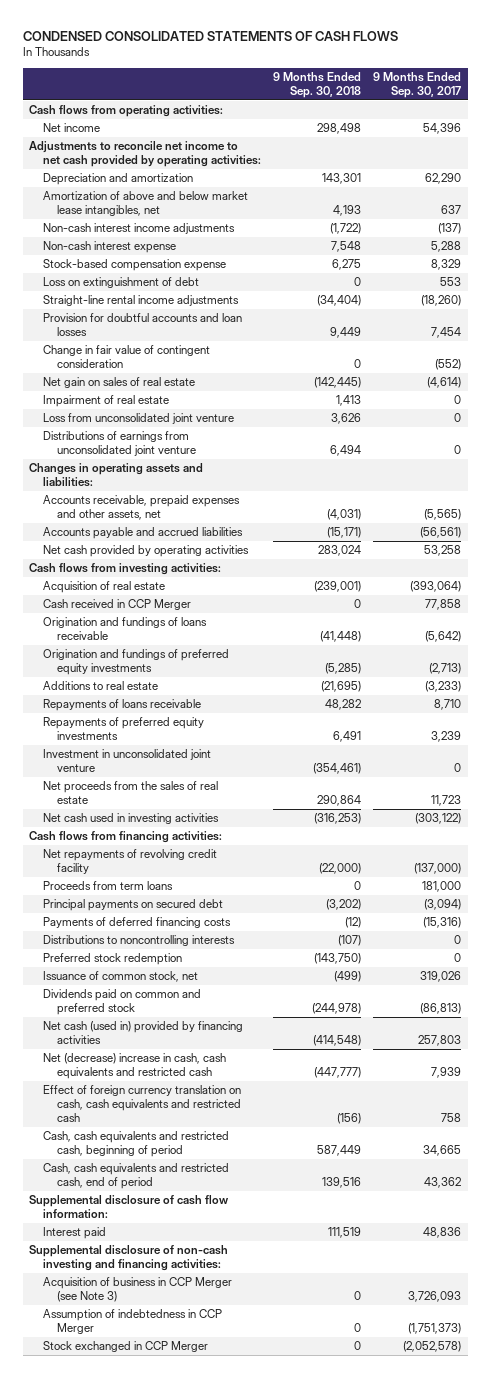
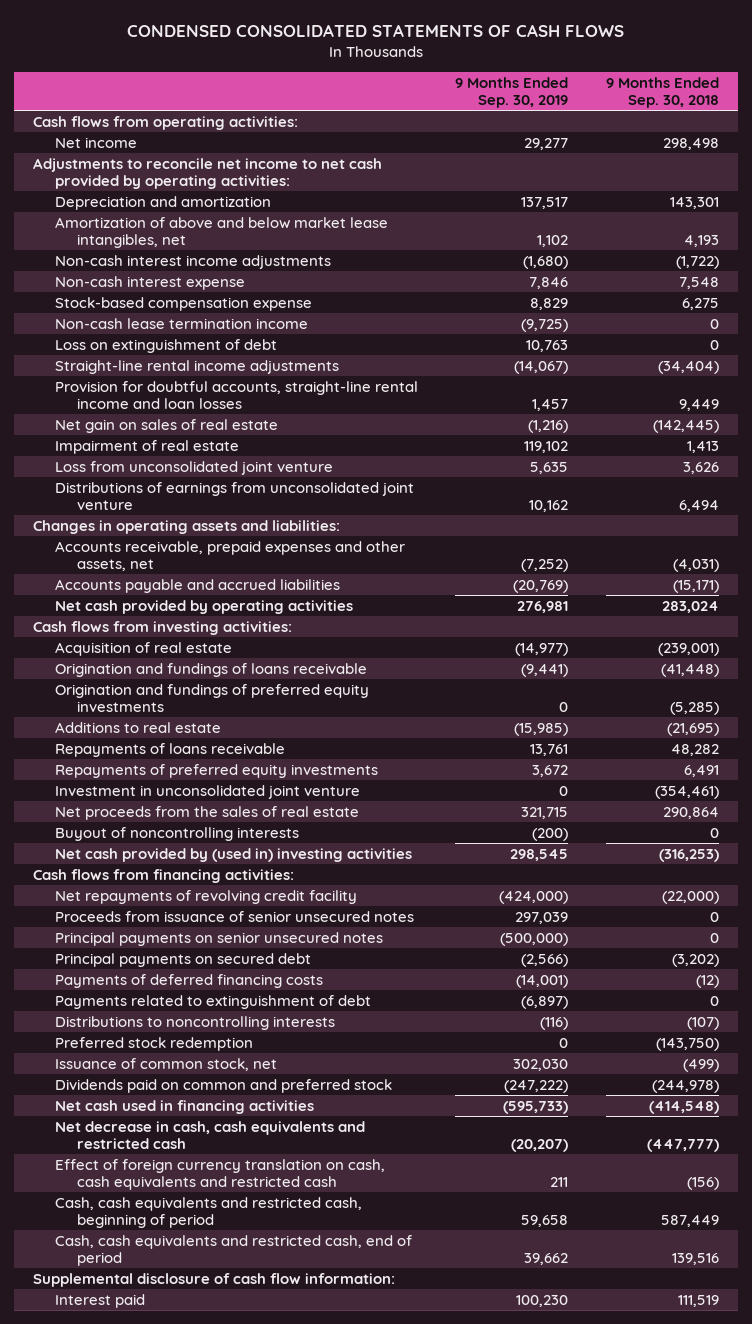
- | 9 Months Ended Sep. 30, 2018 | 9 Months Ended Sep. 30, 2017
+ | 9 Months Ended Sep. 30, 2019 | 9 Months Ended Sep. 30, 2018
+ Non-cash lease termination income | (9,725) | 0
- Provision for doubtful accounts and loan losses | 9,449 | 7,454
- Change in fair value of contingent consideration | 0 | (552)
+ Provision for doubtful accounts, straight-line rental income and loan losses | 1,457 | 9,449
- Cash received in CCP Merger | 0 | 77,858
- Net cash used in investing activities | (316,253) | (303,122)
+ Buyout of noncontrolling interests | (200) | 0
+ Net cash provided by (used in) investing activities | 298,545 | (316,253)
- Proceeds from term loans | 0 | 181,000
+ Proceeds from issuance of senior unsecured notes | 297,039 | 0
+ Principal payments on senior unsecured notes | (500,000) | 0
+ Payments related to extinguishment of debt | (6,897) | 0
- Net cash (used in) provided by financing activities | (414,548) | 257,803
- Net (decrease) increase in cash, cash equivalents and restricted cash | (447,777) | 7,939
+ Net cash used in financing activities | (595,733) | (414,548)
+ Net decrease in cash, cash equivalents and restricted cash | (20,207) | (447,777)
- Supplemental disclosure of non-cash investing and financing activities:
- Acquisition of business in CCP Merger (see Note 3) | 0 | 3,726,093
- Assumption of indebtedness in CCP Merger | 0 | (1,751,373)
- Stock exchanged in CCP Merger | 0 | (2,052,578)

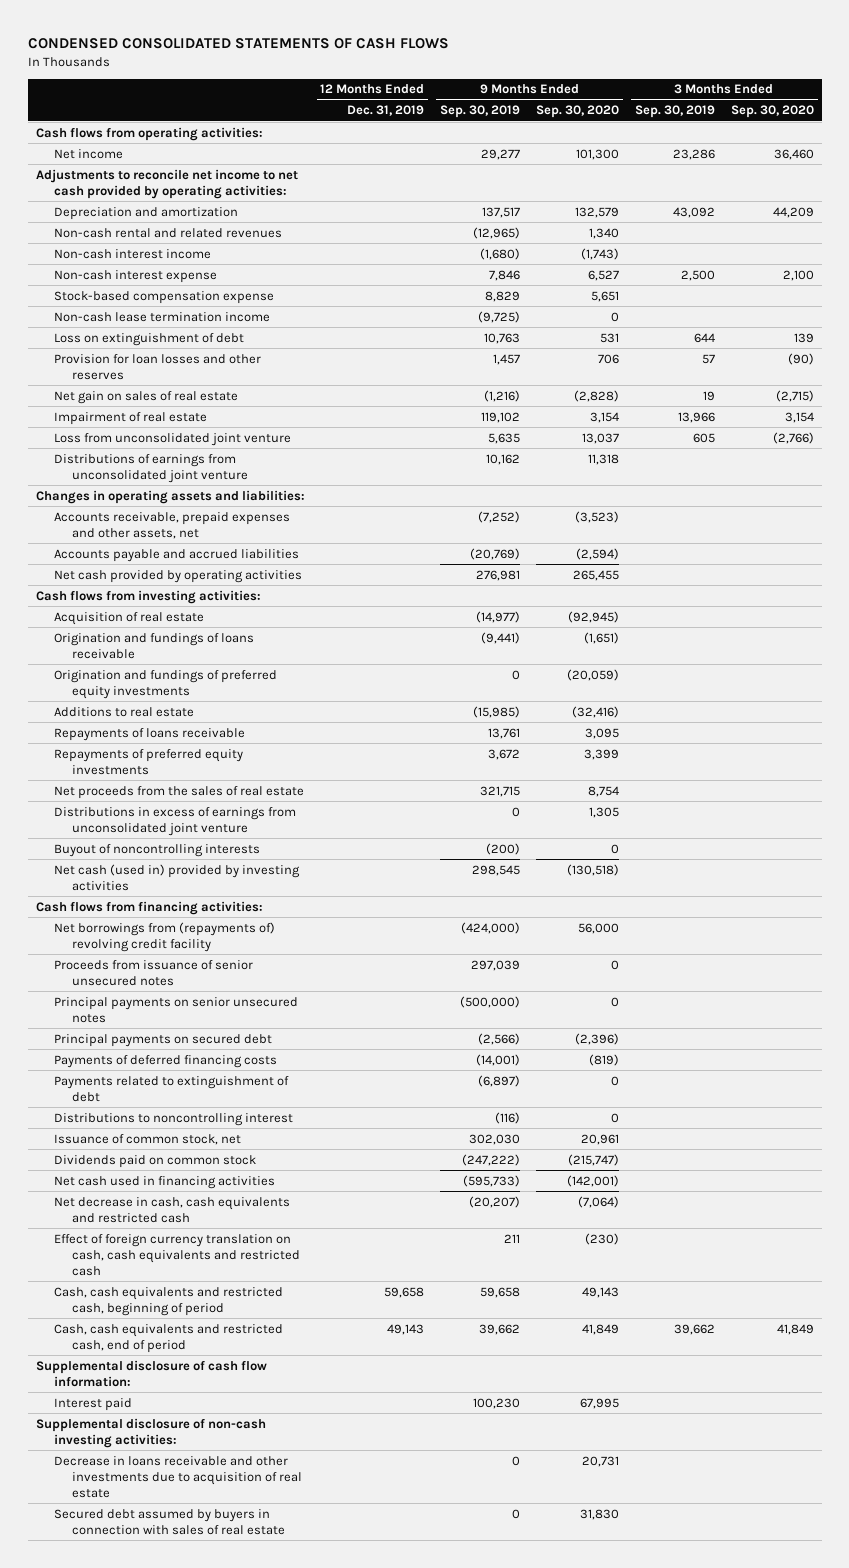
- | 9 Months Ended Sep. 30, 2019 | 9 Months Ended Sep. 30, 2018
+ | 12 Months Ended Dec. 31, 2019 | 9 Months Ended Sep. 30, 2019 | 9 Months Ended Sep. 30, 2020 | 3 Months Ended Sep. 30, 2019 | 3 Months Ended Sep. 30, 2020
- Amortization of above and below market lease intangibles, net | 1,102 | 4,193
- Non-cash interest income adjustments | (1,680) | (1,722)
+ Non-cash rental and related revenues | | (12,965) | 1,340 | |
+ Non-cash interest income | | (1,680) | (1,743) | |
- Straight-line rental income adjustments | (14,067) | (34,404)
- Provision for doubtful accounts, straight-line rental income and loan losses | 1,457 | 9,449
+ Provision for loan losses and other reserves | | 1,457 | 706 | 57 | (90)
- Investment in unconsolidated joint venture | 0 | (354,461)
+ Distributions in excess of earnings from unconsolidated joint venture | | 0 | 1,305 | |
- Net cash provided by (used in) investing activities | 298,545 | (316,253)
+ Net cash (used in) provided by investing activities | | 298,545 | (130,518) | |
- Net repayments of revolving credit facility | (424,000) | (22,000)
+ Net borrowings from (repayments of) revolving credit facility | | (424,000) | 56,000 | |
- Distributions to noncontrolling interests | (116) | (107)
- Preferred stock redemption | 0 | (143,750)
+ Distributions to noncontrolling interest | | (116) | 0 | |
- Dividends paid on common and preferred stock | (247,222) | (244,978)
+ Dividends paid on common stock | | (247,222) | (215,747) | |
+ Supplemental disclosure of non-cash investing activities:
+ Decrease in loans receivable and other investments due to acquisition of real estate | | 0 | 20,731 | |
+ Secured debt assumed by buyers in connection with sales of real estate | | 0 | 31,830 | |

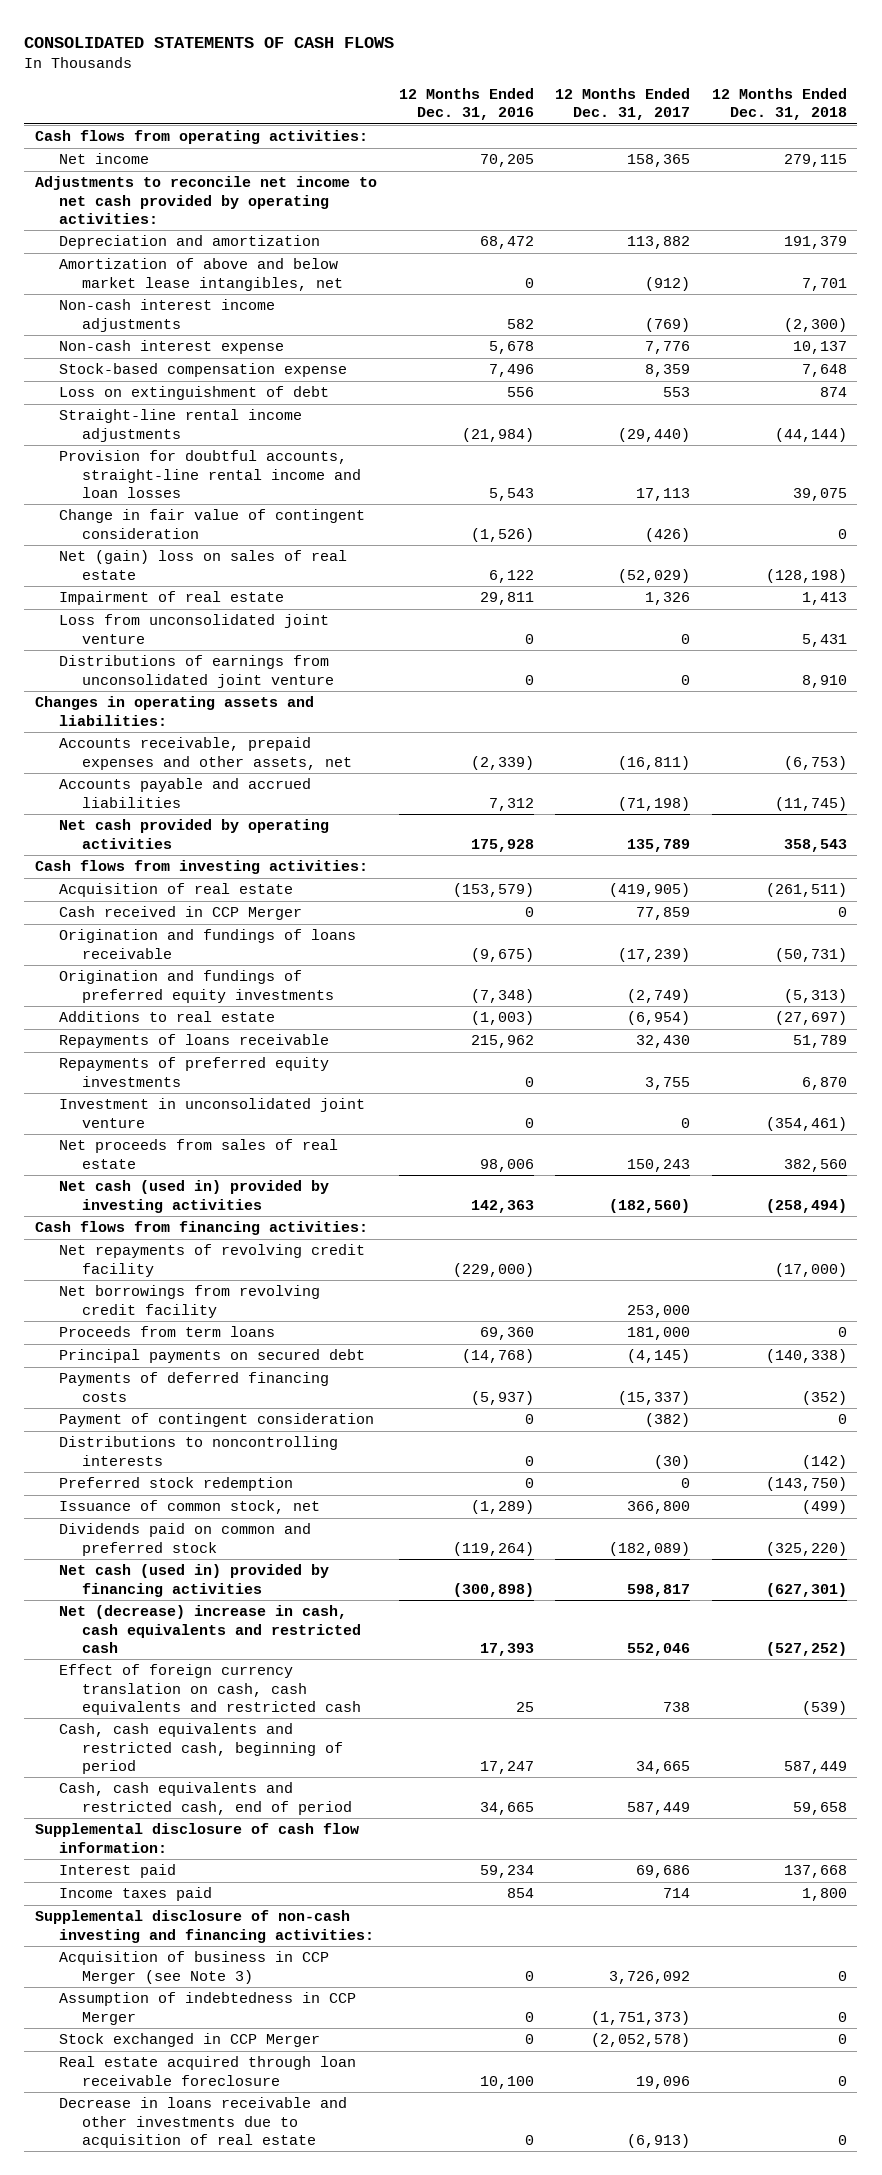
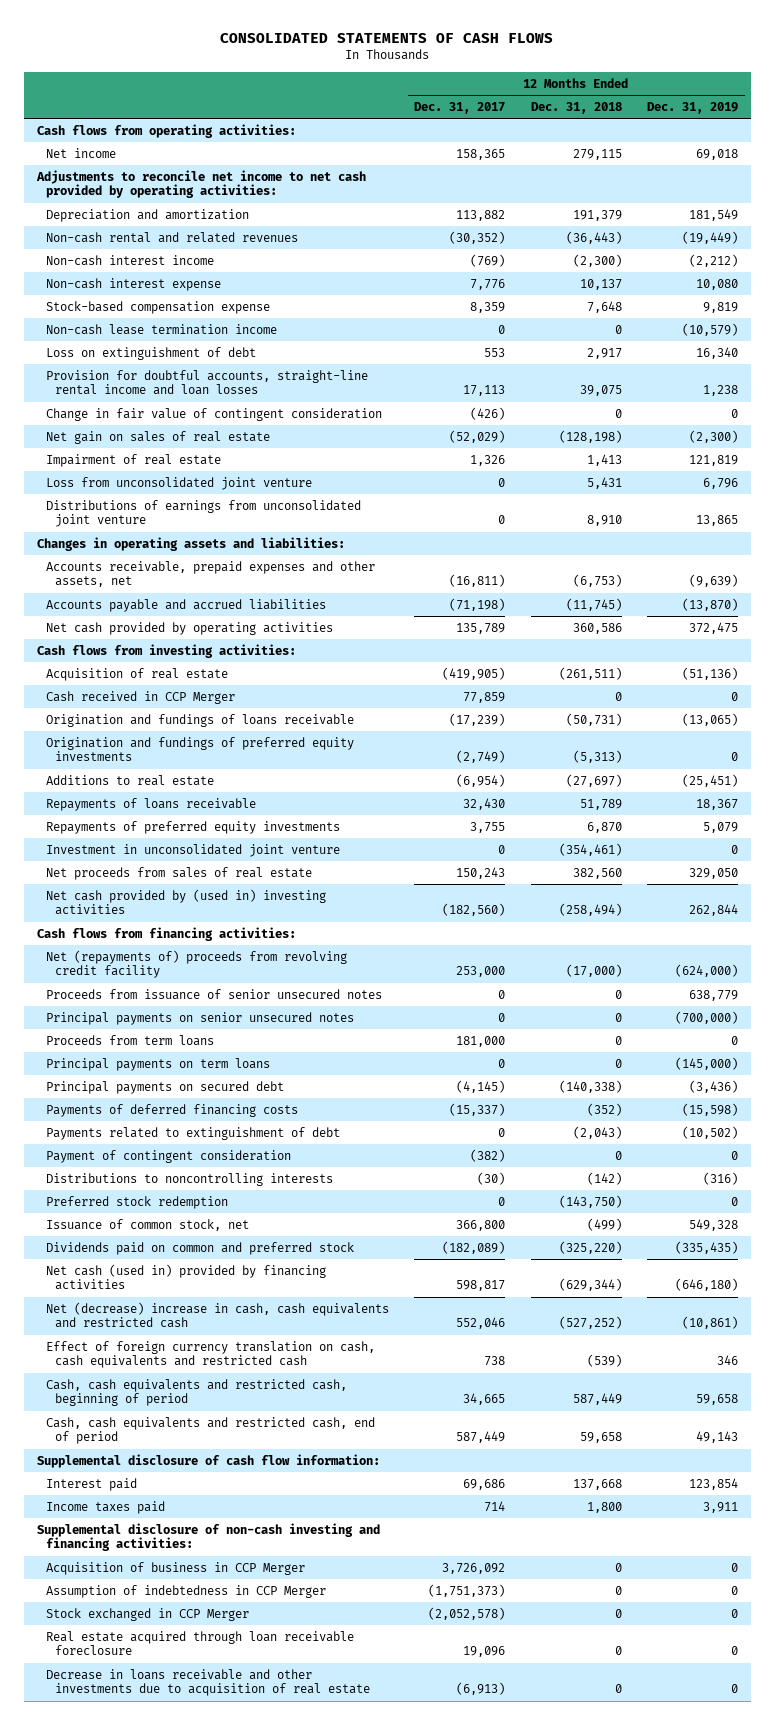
- | 12 Months Ended Dec. 31, 2016 | 12 Months Ended Dec. 31, 2017 | 12 Months Ended Dec. 31, 2018
+ | 12 Months Ended Dec. 31, 2017 | 12 Months Ended Dec. 31, 2018 | 12 Months Ended Dec. 31, 2019
- Amortization of above and below market lease intangibles, net | 0 | (912) | 7,701
- Non-cash interest income adjustments | 582 | (769) | (2,300)
+ Non-cash rental and related revenues | (30,352) | (36,443) | (19,449)
+ Non-cash interest income | (769) | (2,300) | (2,212)
- Loss on extinguishment of debt | 556 | 553 | 874
- Straight-line rental income adjustments | (21,984) | (29,440) | (44,144)
+ Non-cash lease termination income | 0 | 0 | (10,579)
+ Loss on extinguishment of debt | 553 | 2,917 | 16,340
- Net (gain) loss on sales of real estate | 6,122 | (52,029) | (128,198)
+ Net gain on sales of real estate | (52,029) | (128,198) | (2,300)
- Net cash provided by operating activities | 175,928 | 135,789 | 358,543
+ Net cash provided by operating activities | 135,789 | 360,586 | 372,475
- Net cash (used in) provided by investing activities | 142,363 | (182,560) | (258,494)
+ Net cash provided by (used in) investing activities | (182,560) | (258,494) | 262,844
- Net repayments of revolving credit facility | (229,000) | | (17,000)
- Net borrowings from revolving credit facility | | 253,000 |
+ Net (repayments of) proceeds from revolving credit facility | 253,000 | (17,000) | (624,000)
+ Proceeds from issuance of senior unsecured notes | 0 | 0 | 638,779
+ Principal payments on senior unsecured notes | 0 | 0 | (700,000)
+ Principal payments on term loans | 0 | 0 | (145,000)
+ Payments related to extinguishment of debt | 0 | (2,043) | (10,502)
- Net cash (used in) provided by financing activities | (300,898) | 598,817 | (627,301)
+ Net cash (used in) provided by financing activities | 598,817 | (629,344) | (646,180)
- Acquisition of business in CCP Merger (see Note 3) | 0 | 3,726,092 | 0
+ Acquisition of business in CCP Merger | 3,726,092 | 0 | 0

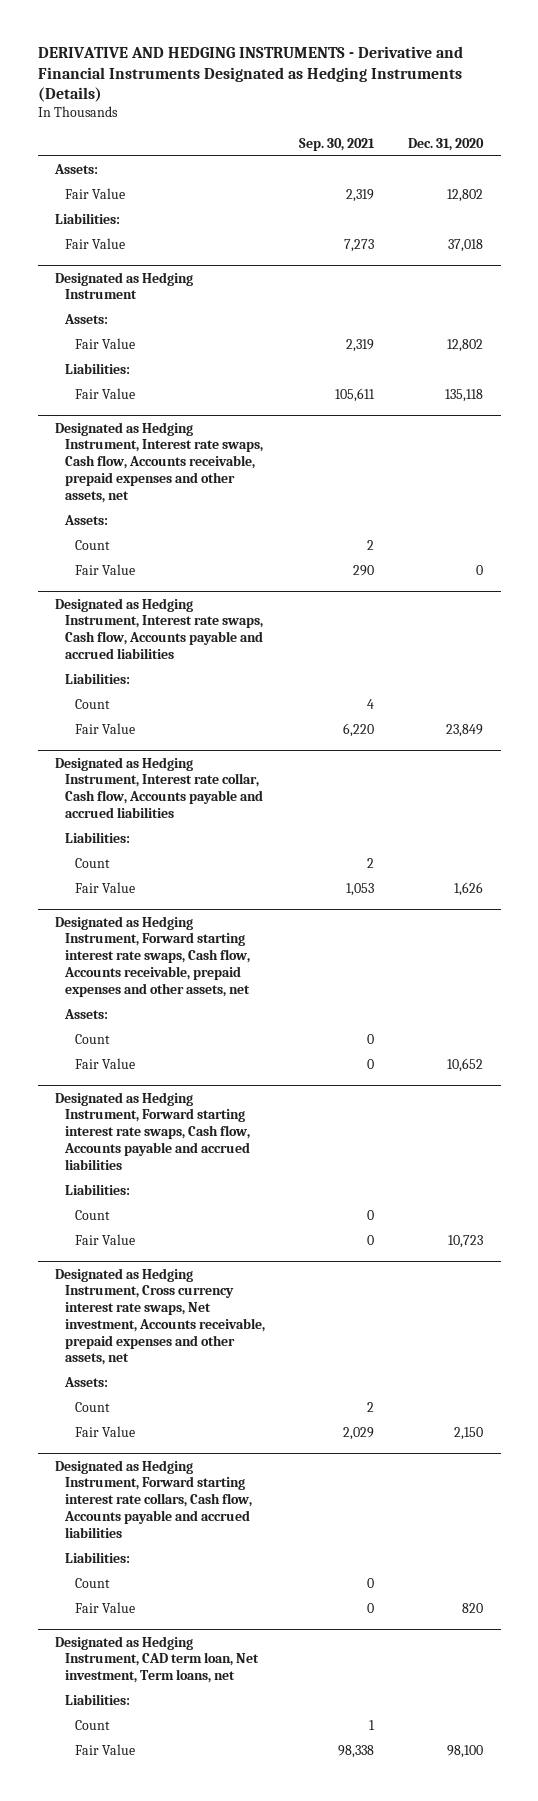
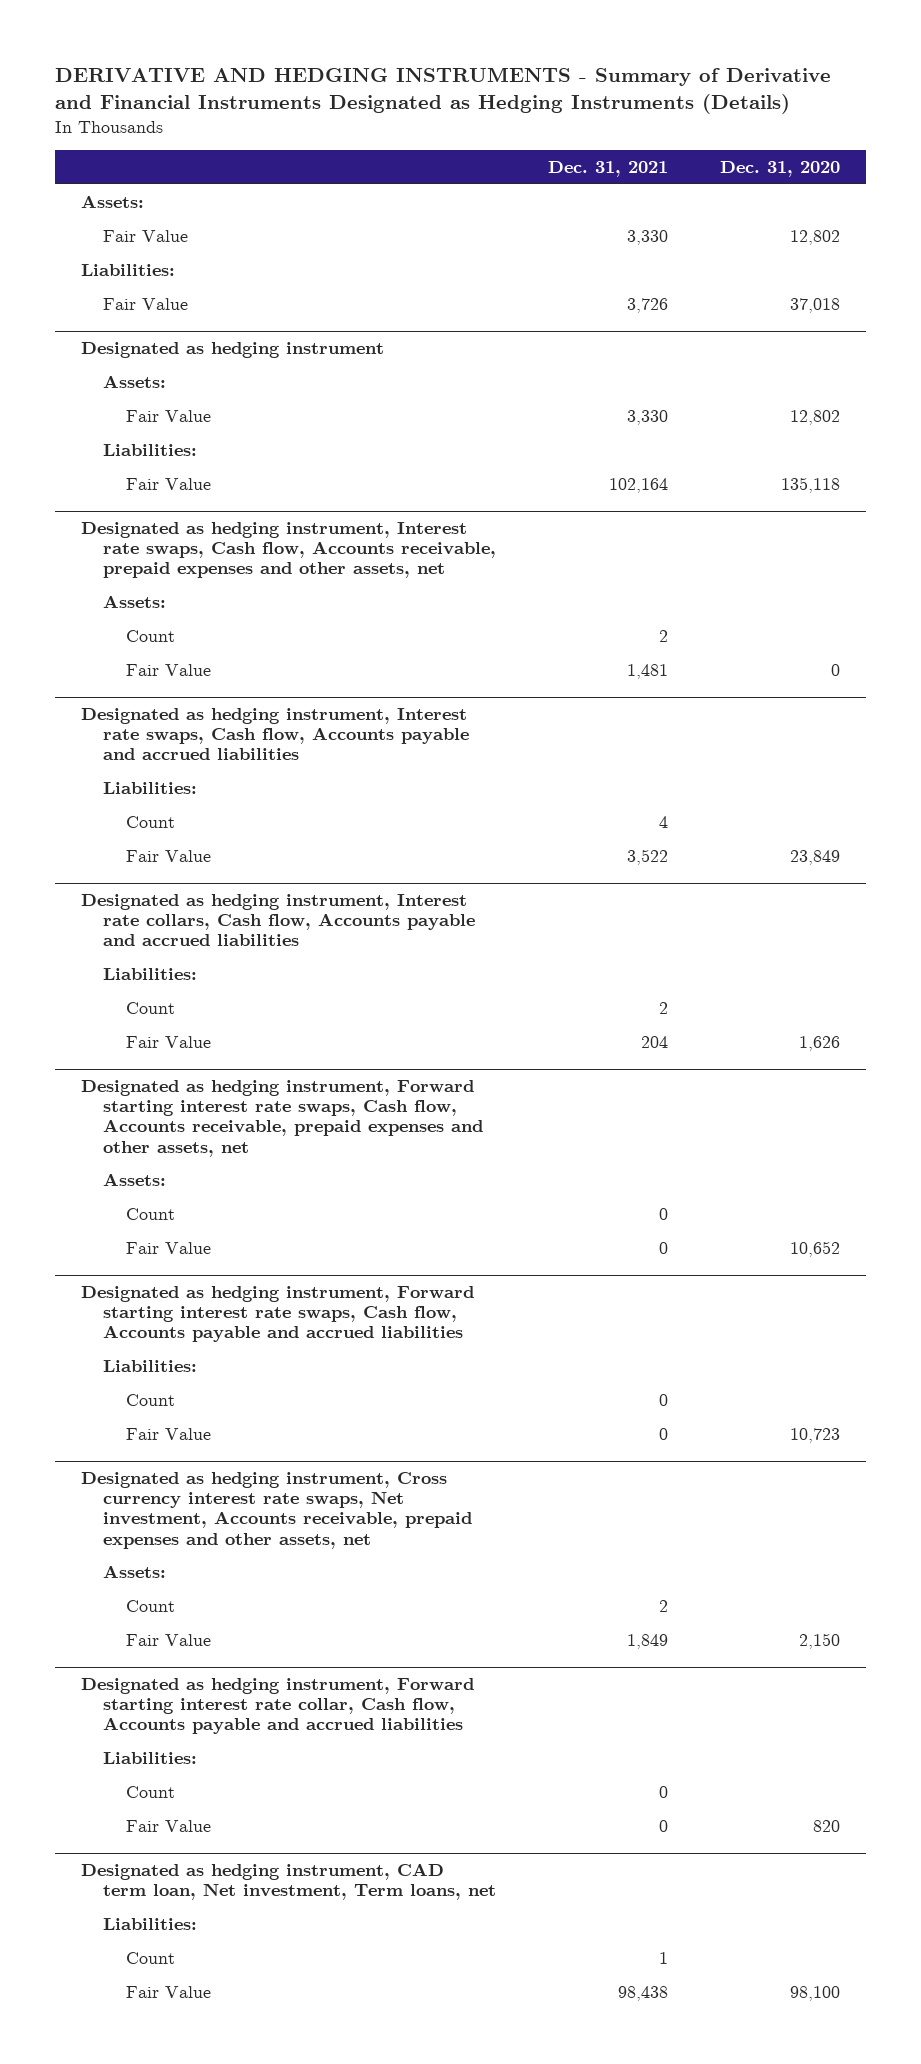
- DERIVATIVE AND HEDGING INSTRUMENTS - Derivative and Financial Instruments Designated as Hedging Instruments (Details)
+ DERIVATIVE AND HEDGING INSTRUMENTS - Summary of Derivative and Financial Instruments Designated as Hedging Instruments (Details)
- | Sep. 30, 2021 | Dec. 31, 2020
+ | Dec. 31, 2021 | Dec. 31, 2020
- Designated as Hedging Instrument
+ Designated as hedging instrument
- Designated as Hedging Instrument, Interest rate swaps, Cash flow, Accounts receivable, prepaid expenses and other assets, net
+ Designated as hedging instrument, Interest rate swaps, Cash flow, Accounts receivable, prepaid expenses and other assets, net
- Designated as Hedging Instrument, Interest rate swaps, Cash flow, Accounts payable and accrued liabilities
+ Designated as hedging instrument, Interest rate swaps, Cash flow, Accounts payable and accrued liabilities
- Designated as Hedging Instrument, Interest rate collar, Cash flow, Accounts payable and accrued liabilities
+ Designated as hedging instrument, Interest rate collars, Cash flow, Accounts payable and accrued liabilities
- Designated as Hedging Instrument, Forward starting interest rate swaps, Cash flow, Accounts receivable, prepaid expenses and other assets, net
+ Designated as hedging instrument, Forward starting interest rate swaps, Cash flow, Accounts receivable, prepaid expenses and other assets, net
- Designated as Hedging Instrument, Forward starting interest rate swaps, Cash flow, Accounts payable and accrued liabilities
+ Designated as hedging instrument, Forward starting interest rate swaps, Cash flow, Accounts payable and accrued liabilities
- Designated as Hedging Instrument, Cross currency interest rate swaps, Net investment, Accounts receivable, prepaid expenses and other assets, net
+ Designated as hedging instrument, Cross currency interest rate swaps, Net investment, Accounts receivable, prepaid expenses and other assets, net
- Designated as Hedging Instrument, Forward starting interest rate collars, Cash flow, Accounts payable and accrued liabilities
+ Designated as hedging instrument, Forward starting interest rate collar, Cash flow, Accounts payable and accrued liabilities
- Designated as Hedging Instrument, CAD term loan, Net investment, Term loans, net
+ Designated as hedging instrument, CAD term loan, Net investment, Term loans, net

